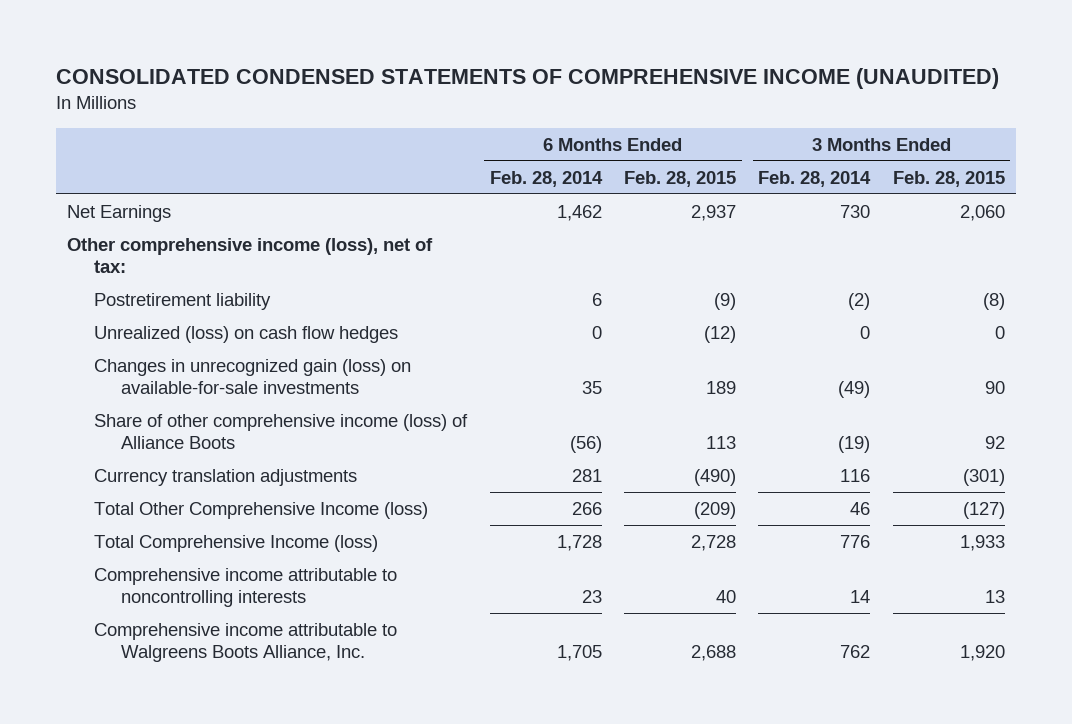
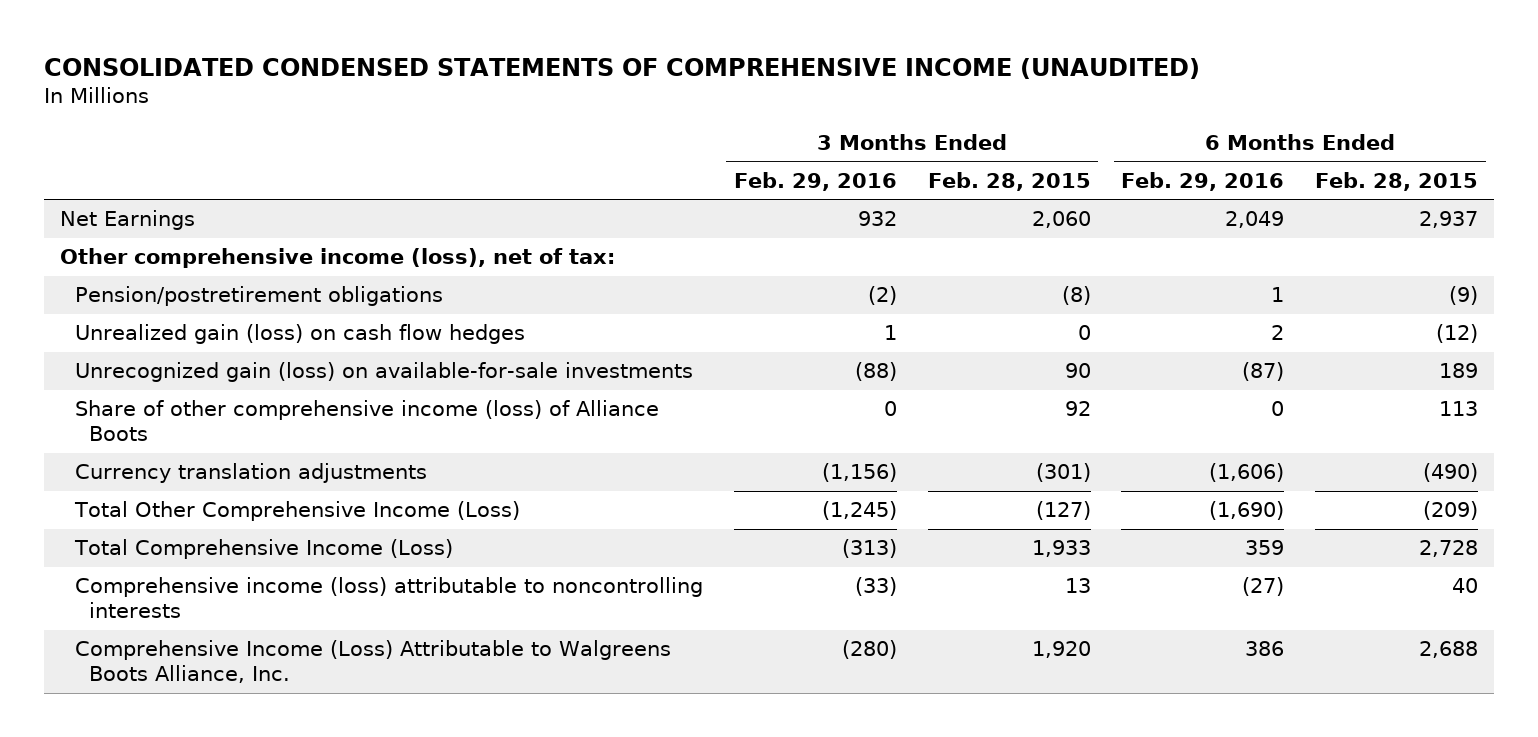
- | 6 Months Ended Feb. 28, 2014 | 6 Months Ended Feb. 28, 2015 | 3 Months Ended Feb. 28, 2014 | 3 Months Ended Feb. 28, 2015
+ | 3 Months Ended Feb. 29, 2016 | 3 Months Ended Feb. 28, 2015 | 6 Months Ended Feb. 29, 2016 | 6 Months Ended Feb. 28, 2015
- Postretirement liability | 6 | (9) | (2) | (8)
- Unrealized (loss) on cash flow hedges | 0 | (12) | 0 | 0
- Changes in unrecognized gain (loss) on available-for-sale investments | 35 | 189 | (49) | 90
+ Pension/postretirement obligations | (2) | (8) | 1 | (9)
+ Unrealized gain (loss) on cash flow hedges | 1 | 0 | 2 | (12)
+ Unrecognized gain (loss) on available-for-sale investments | (88) | 90 | (87) | 189
- Total Other Comprehensive Income (loss) | 266 | (209) | 46 | (127)
- Total Comprehensive Income (loss) | 1,728 | 2,728 | 776 | 1,933
- Comprehensive income attributable to noncontrolling interests | 23 | 40 | 14 | 13
- Comprehensive income attributable to Walgreens Boots Alliance, Inc. | 1,705 | 2,688 | 762 | 1,920
+ Total Other Comprehensive Income (Loss) | (1,245) | (127) | (1,690) | (209)
+ Total Comprehensive Income (Loss) | (313) | 1,933 | 359 | 2,728
+ Comprehensive income (loss) attributable to noncontrolling interests | (33) | 13 | (27) | 40
+ Comprehensive Income (Loss) Attributable to Walgreens Boots Alliance, Inc. | (280) | 1,920 | 386 | 2,688

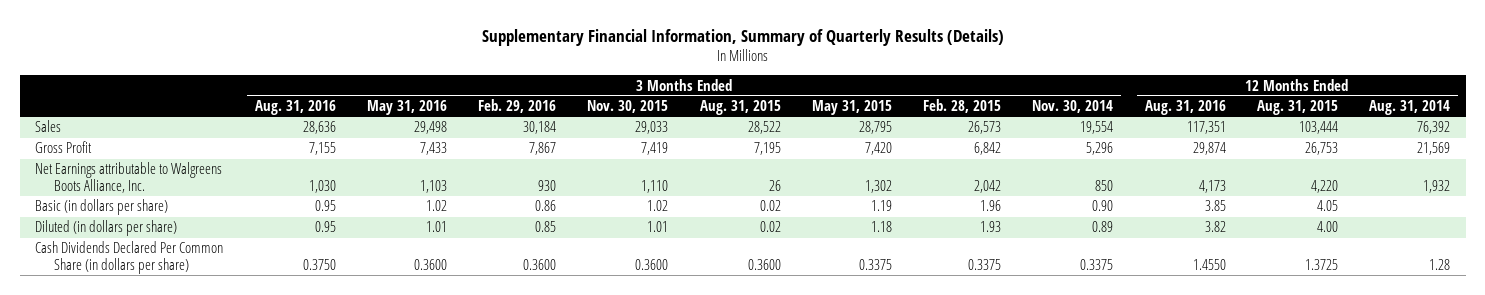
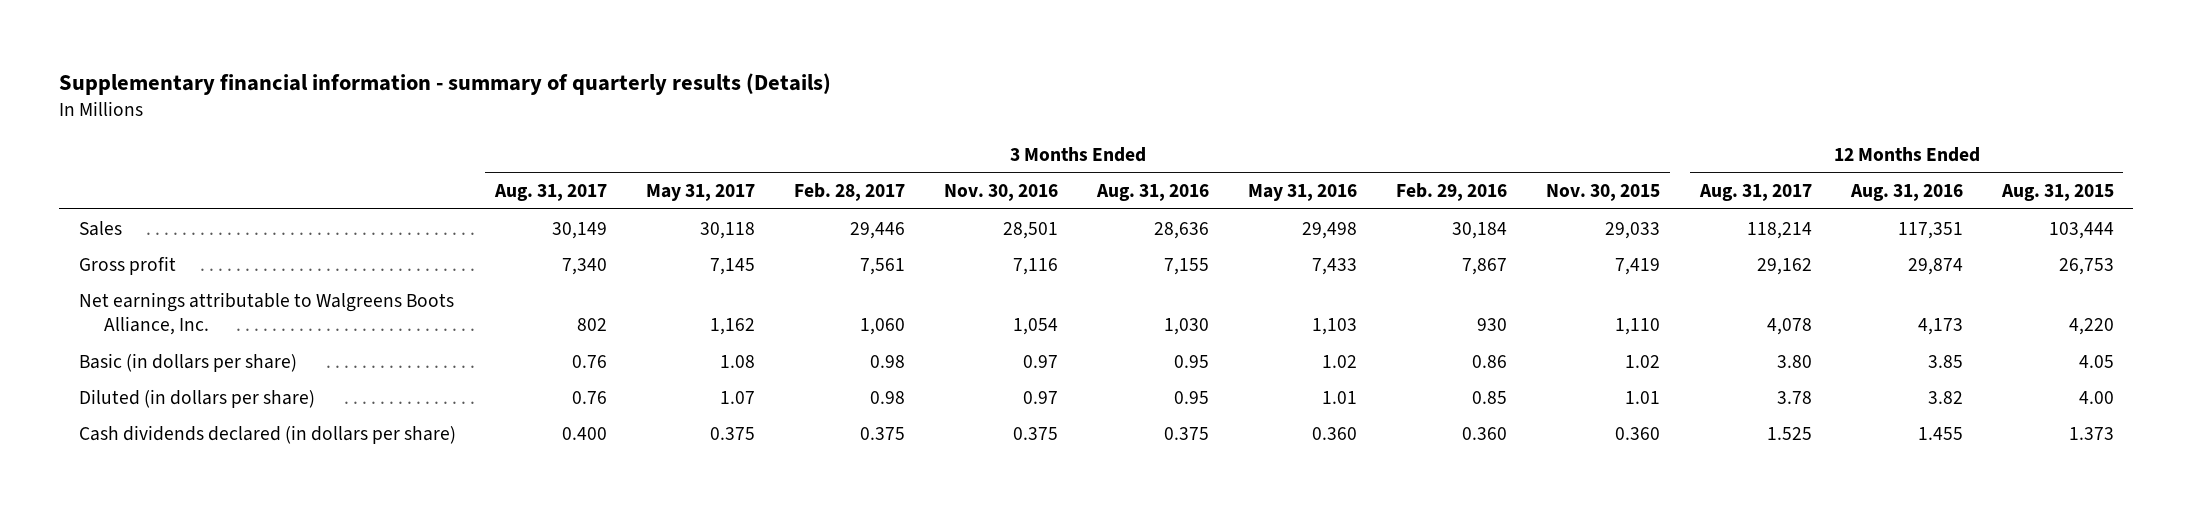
- Supplementary Financial Information, Summary of Quarterly Results (Details)
+ Supplementary financial information - summary of quarterly results (Details)
- | 3 Months Ended Aug. 31, 2016 | 3 Months Ended May 31, 2016 | 3 Months Ended Feb. 29, 2016 | 3 Months Ended Nov. 30, 2015 | 3 Months Ended Aug. 31, 2015 | 3 Months Ended May 31, 2015 | 3 Months Ended Feb. 28, 2015 | 3 Months Ended Nov. 30, 2014 | 12 Months Ended Aug. 31, 2016 | 12 Months Ended Aug. 31, 2015 | 12 Months Ended Aug. 31, 2014
+ | 3 Months Ended Aug. 31, 2017 | 3 Months Ended May 31, 2017 | 3 Months Ended Feb. 28, 2017 | 3 Months Ended Nov. 30, 2016 | 3 Months Ended Aug. 31, 2016 | 3 Months Ended May 31, 2016 | 3 Months Ended Feb. 29, 2016 | 3 Months Ended Nov. 30, 2015 | 12 Months Ended Aug. 31, 2017 | 12 Months Ended Aug. 31, 2016 | 12 Months Ended Aug. 31, 2015
- Gross Profit | 7,155 | 7,433 | 7,867 | 7,419 | 7,195 | 7,420 | 6,842 | 5,296 | 29,874 | 26,753 | 21,569
- Net Earnings attributable to Walgreens Boots Alliance, Inc. | 1,030 | 1,103 | 930 | 1,110 | 26 | 1,302 | 2,042 | 850 | 4,173 | 4,220 | 1,932
+ Gross profit | 7,340 | 7,145 | 7,561 | 7,116 | 7,155 | 7,433 | 7,867 | 7,419 | 29,162 | 29,874 | 26,753
+ Net earnings attributable to Walgreens Boots Alliance, Inc. | 802 | 1,162 | 1,060 | 1,054 | 1,030 | 1,103 | 930 | 1,110 | 4,078 | 4,173 | 4,220
- Cash Dividends Declared Per Common Share (in dollars per share) | 0.3750 | 0.3600 | 0.3600 | 0.3600 | 0.3600 | 0.3375 | 0.3375 | 0.3375 | 1.4550 | 1.3725 | 1.28
+ Cash dividends declared (in dollars per share) | 0.400 | 0.375 | 0.375 | 0.375 | 0.375 | 0.360 | 0.360 | 0.360 | 1.525 | 1.455 | 1.373

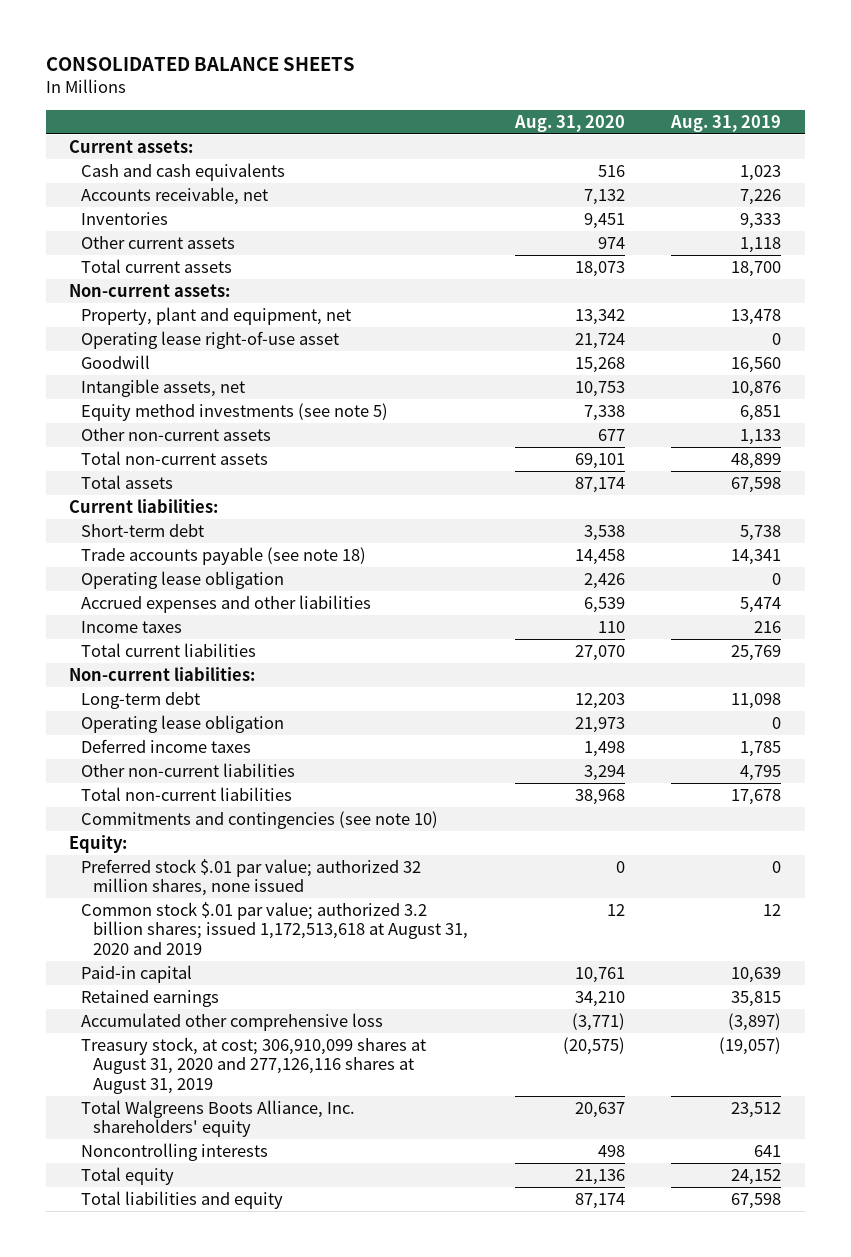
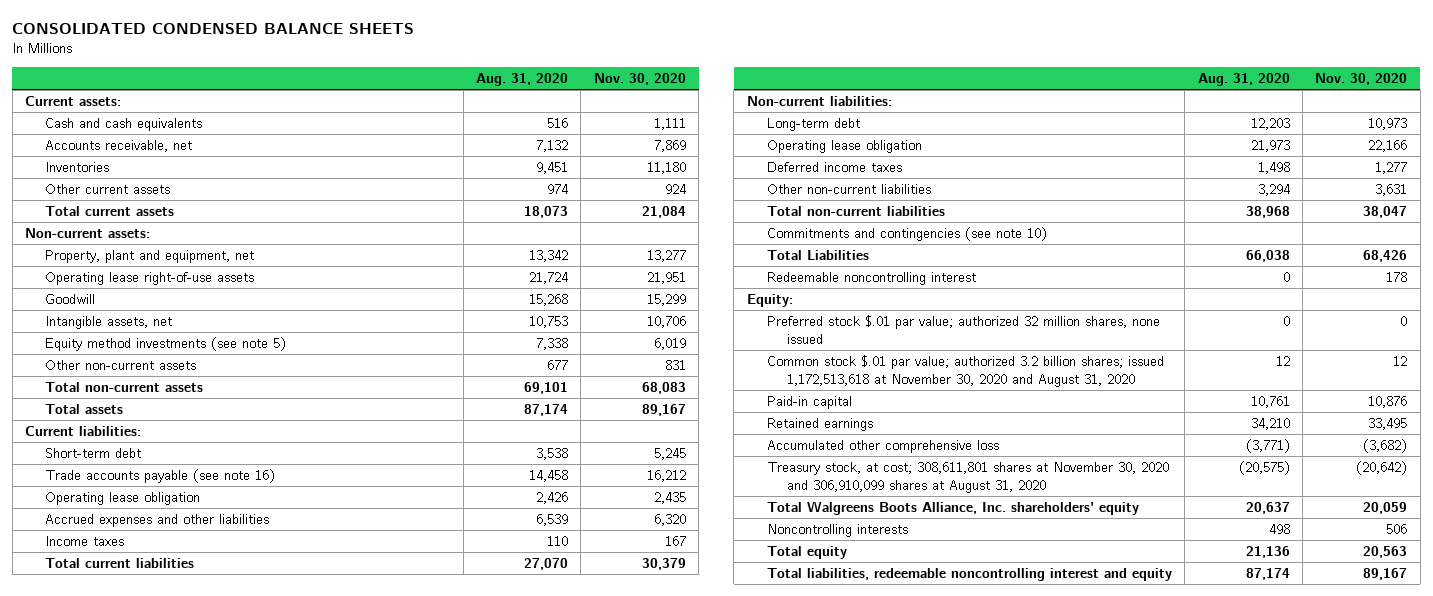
- CONSOLIDATED BALANCE SHEETS
+ CONSOLIDATED CONDENSED BALANCE SHEETS
- | Aug. 31, 2020 | Aug. 31, 2019
+ | Aug. 31, 2020 | Nov. 30, 2020
- Operating lease right-of-use asset | 21,724 | 0
+ Operating lease right-of-use assets | 21,724 | 21,951
- Trade accounts payable (see note 18) | 14,458 | 14,341
+ Trade accounts payable (see note 16) | 14,458 | 16,212
+ Total Liabilities | 66,038 | 68,426
+ Redeemable noncontrolling interest | 0 | 178
- Common stock $.01 par value; authorized 3.2 billion shares; issued 1,172,513,618 at August 31, 2020 and 2019 | 12 | 12
+ Common stock $.01 par value; authorized 3.2 billion shares; issued 1,172,513,618 at November 30, 2020 and August 31, 2020 | 12 | 12
- Treasury stock, at cost; 306,910,099 shares at August 31, 2020 and 277,126,116 shares at August 31, 2019 | (20,575) | (19,057)
+ Treasury stock, at cost; 308,611,801 shares at November 30, 2020 and 306,910,099 shares at August 31, 2020 | (20,575) | (20,642)
- Total liabilities and equity | 87,174 | 67,598
+ Total liabilities, redeemable noncontrolling interest and equity | 87,174 | 89,167

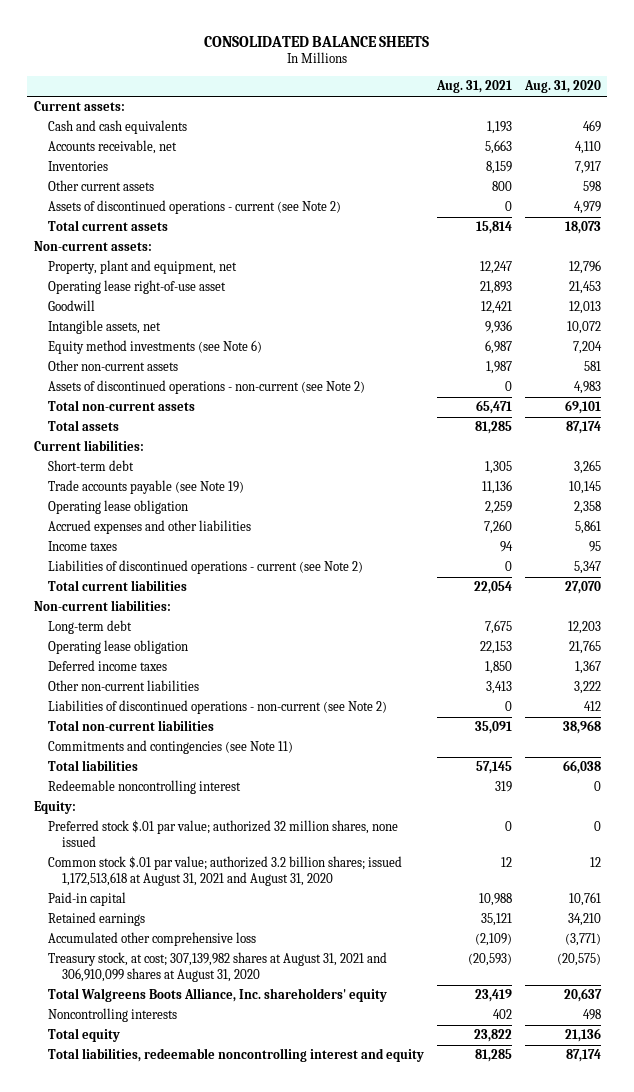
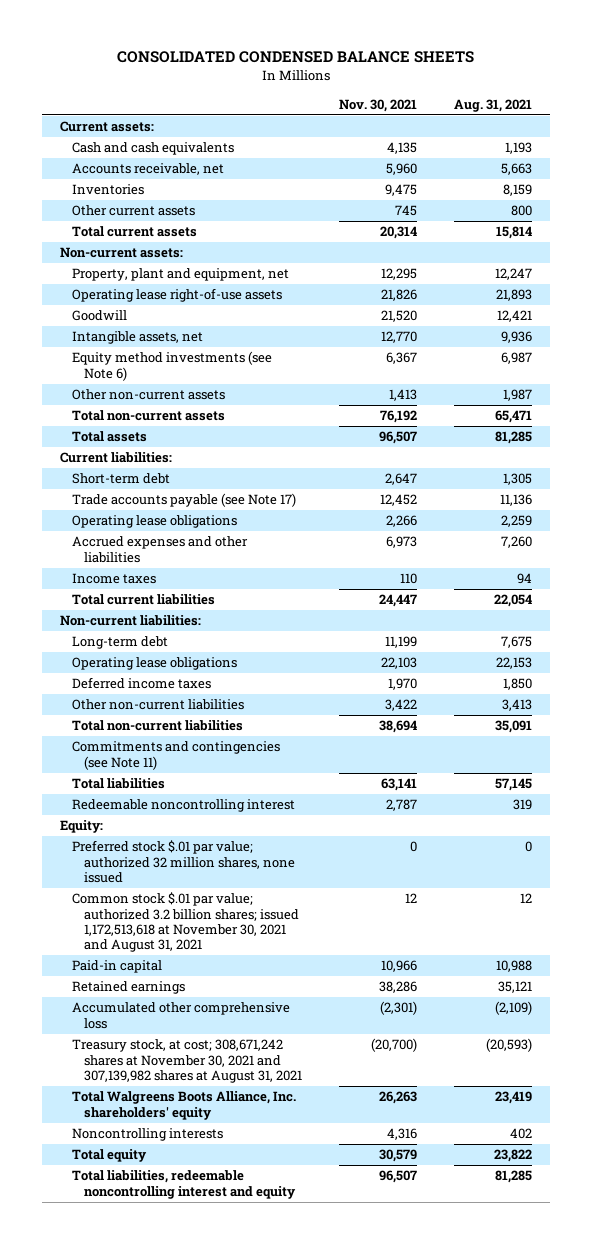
- CONSOLIDATED BALANCE SHEETS
+ CONSOLIDATED CONDENSED BALANCE SHEETS
- | Aug. 31, 2021 | Aug. 31, 2020
+ | Nov. 30, 2021 | Aug. 31, 2021
- Assets of discontinued operations - current (see Note 2) | 0 | 4,979
- Operating lease right-of-use asset | 21,893 | 21,453
+ Operating lease right-of-use assets | 21,826 | 21,893
- Assets of discontinued operations - non-current (see Note 2) | 0 | 4,983
- Trade accounts payable (see Note 19) | 11,136 | 10,145
- Operating lease obligation | 2,259 | 2,358
+ Trade accounts payable (see Note 17) | 12,452 | 11,136
+ Operating lease obligations | 2,266 | 2,259
- Liabilities of discontinued operations - current (see Note 2) | 0 | 5,347
- Operating lease obligation | 22,153 | 21,765
+ Operating lease obligations | 22,103 | 22,153
- Liabilities of discontinued operations - non-current (see Note 2) | 0 | 412
- Common stock $.01 par value; authorized 3.2 billion shares; issued 1,172,513,618 at August 31, 2021 and August 31, 2020 | 12 | 12
+ Common stock $.01 par value; authorized 3.2 billion shares; issued 1,172,513,618 at November 30, 2021 and August 31, 2021 | 12 | 12
- Treasury stock, at cost; 307,139,982 shares at August 31, 2021 and 306,910,099 shares at August 31, 2020 | (20,593) | (20,575)
+ Treasury stock, at cost; 308,671,242 shares at November 30, 2021 and 307,139,982 shares at August 31, 2021 | (20,700) | (20,593)

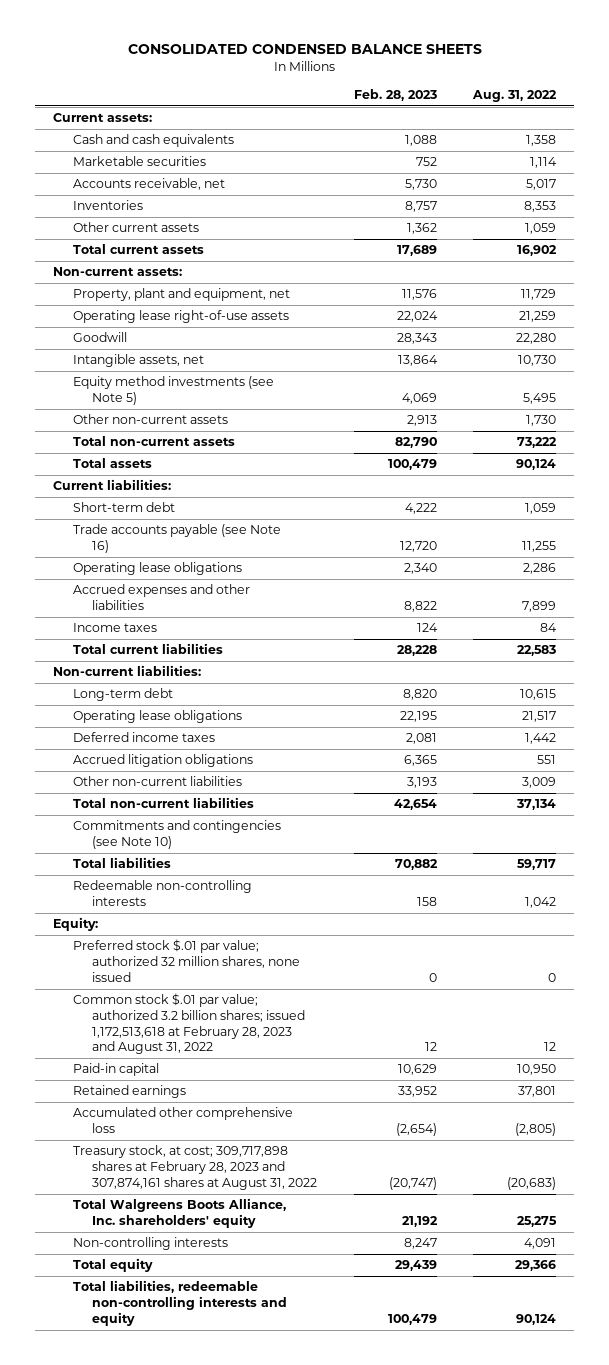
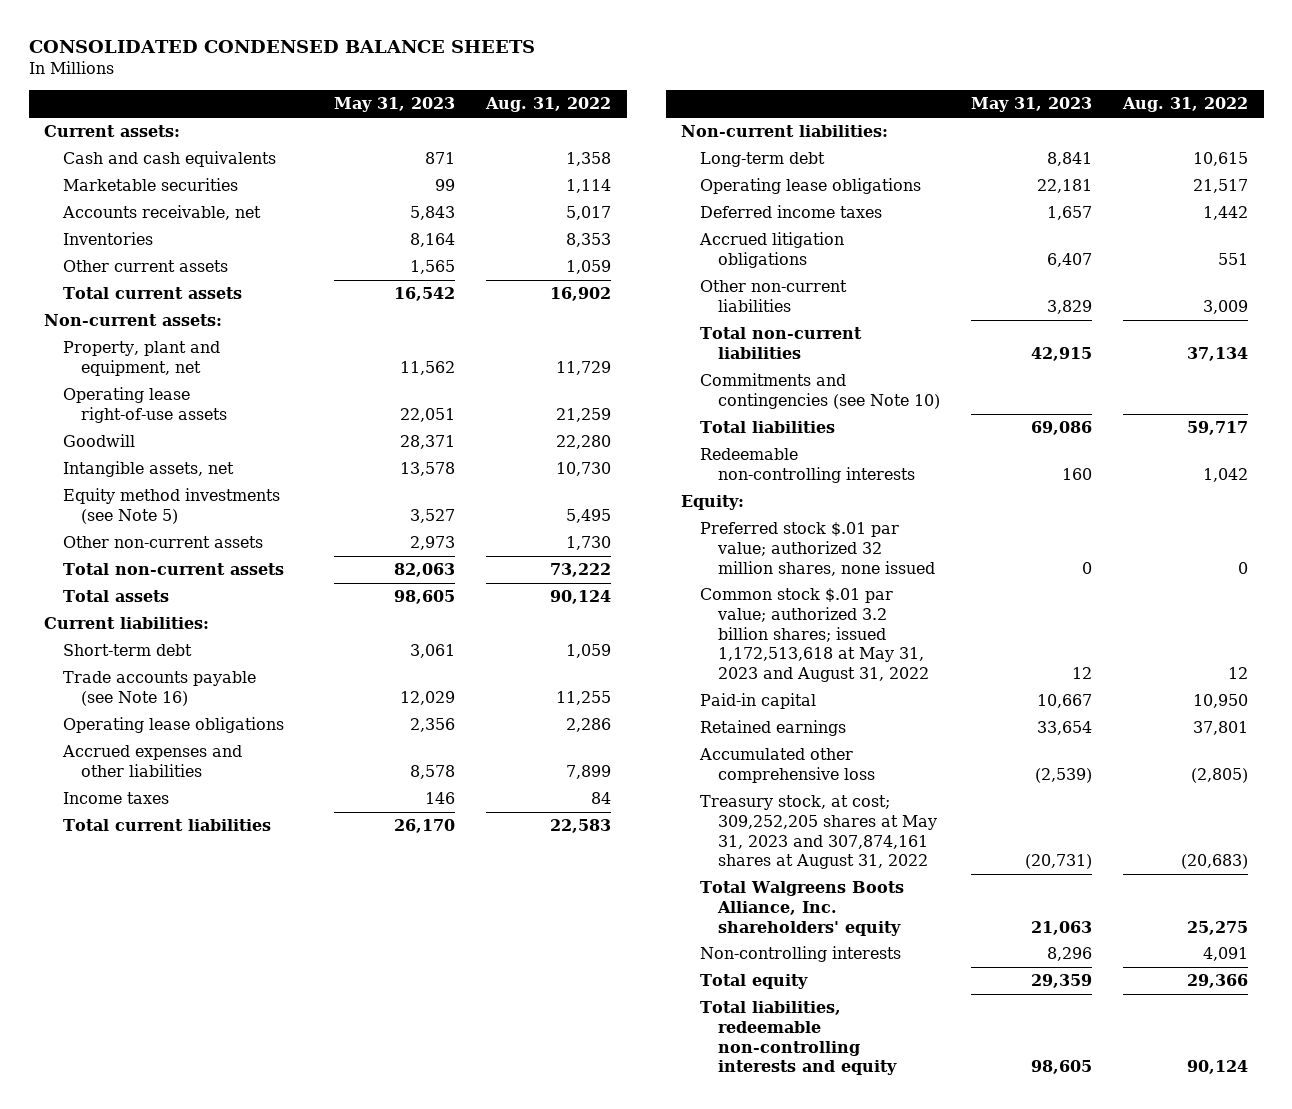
- | Feb. 28, 2023 | Aug. 31, 2022
+ | May 31, 2023 | Aug. 31, 2022
- Common stock $.01 par value; authorized 3.2 billion shares; issued 1,172,513,618 at February 28, 2023 and August 31, 2022 | 12 | 12
+ Common stock $.01 par value; authorized 3.2 billion shares; issued 1,172,513,618 at May 31, 2023 and August 31, 2022 | 12 | 12
- Treasury stock, at cost; 309,717,898 shares at February 28, 2023 and 307,874,161 shares at August 31, 2022 | (20,747) | (20,683)
+ Treasury stock, at cost; 309,252,205 shares at May 31, 2023 and 307,874,161 shares at August 31, 2022 | (20,731) | (20,683)

